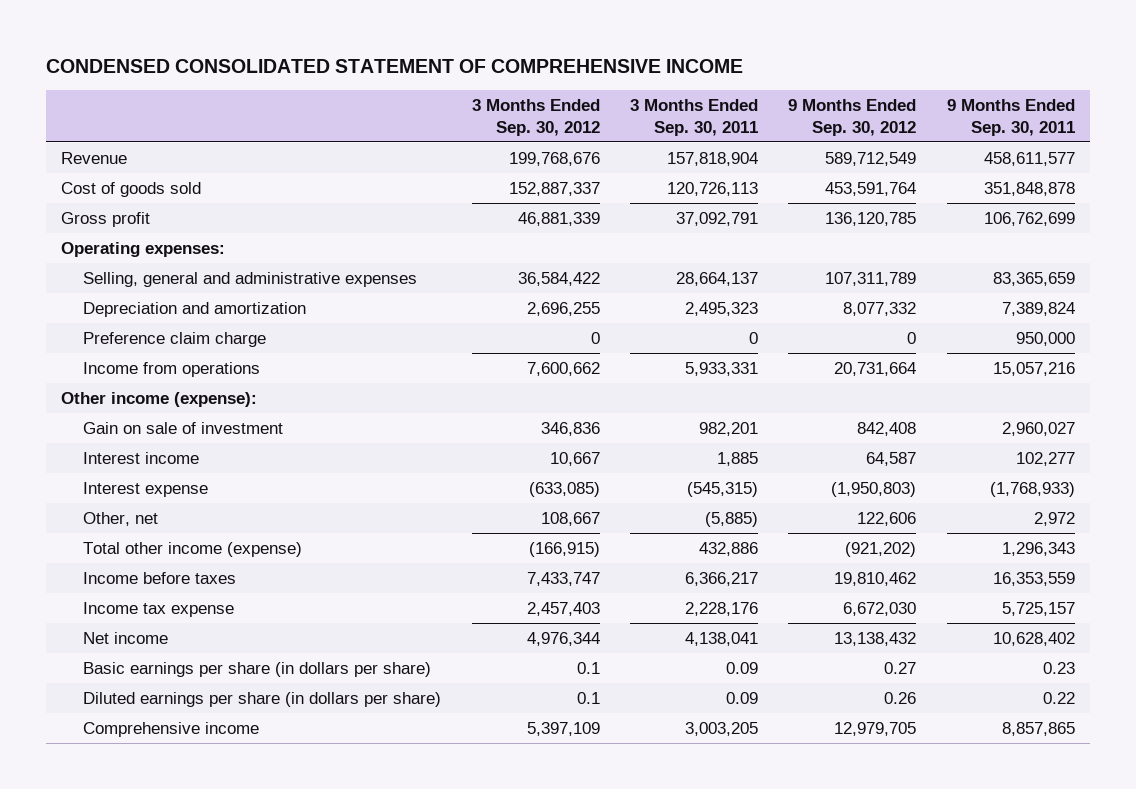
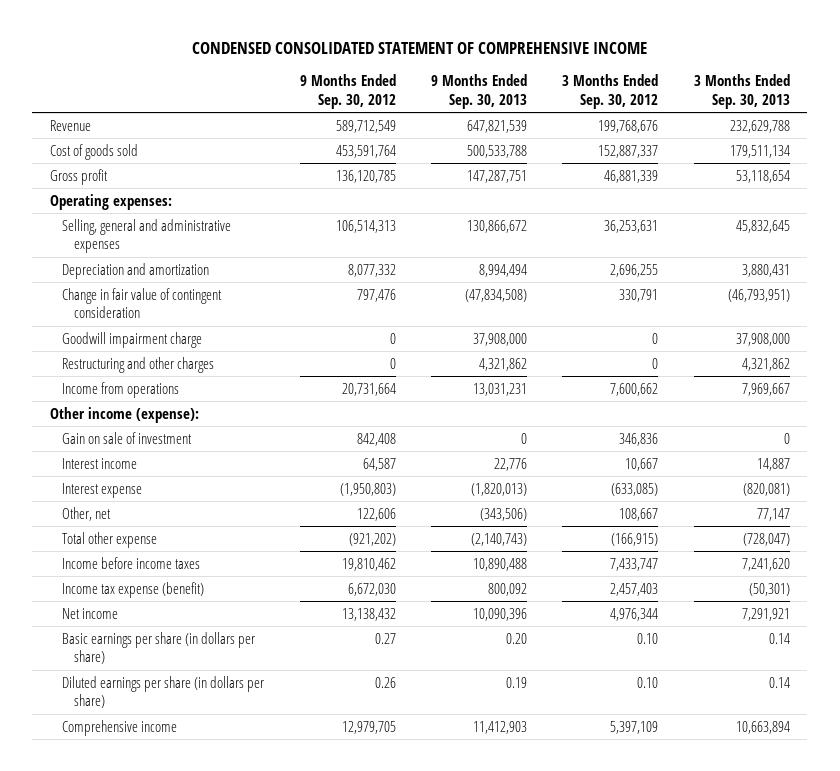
- | 3 Months Ended Sep. 30, 2012 | 3 Months Ended Sep. 30, 2011 | 9 Months Ended Sep. 30, 2012 | 9 Months Ended Sep. 30, 2011
+ | 9 Months Ended Sep. 30, 2012 | 9 Months Ended Sep. 30, 2013 | 3 Months Ended Sep. 30, 2012 | 3 Months Ended Sep. 30, 2013
- Selling, general and administrative expenses | 36,584,422 | 28,664,137 | 107,311,789 | 83,365,659
+ Selling, general and administrative expenses | 106,514,313 | 130,866,672 | 36,253,631 | 45,832,645
- Preference claim charge | 0 | 0 | 0 | 950,000
+ Change in fair value of contingent consideration | 797,476 | (47,834,508) | 330,791 | (46,793,951)
+ Goodwill impairment charge | 0 | 37,908,000 | 0 | 37,908,000
+ Restructuring and other charges | 0 | 4,321,862 | 0 | 4,321,862
- Total other income (expense) | (166,915) | 432,886 | (921,202) | 1,296,343
- Income before taxes | 7,433,747 | 6,366,217 | 19,810,462 | 16,353,559
- Income tax expense | 2,457,403 | 2,228,176 | 6,672,030 | 5,725,157
+ Total other expense | (921,202) | (2,140,743) | (166,915) | (728,047)
+ Income before income taxes | 19,810,462 | 10,890,488 | 7,433,747 | 7,241,620
+ Income tax expense (benefit) | 6,672,030 | 800,092 | 2,457,403 | (50,301)
- Basic earnings per share (in dollars per share) | 0.1 | 0.09 | 0.27 | 0.23
- Diluted earnings per share (in dollars per share) | 0.1 | 0.09 | 0.26 | 0.22
+ Basic earnings per share (in dollars per share) | 0.27 | 0.20 | 0.10 | 0.14
+ Diluted earnings per share (in dollars per share) | 0.26 | 0.19 | 0.10 | 0.14

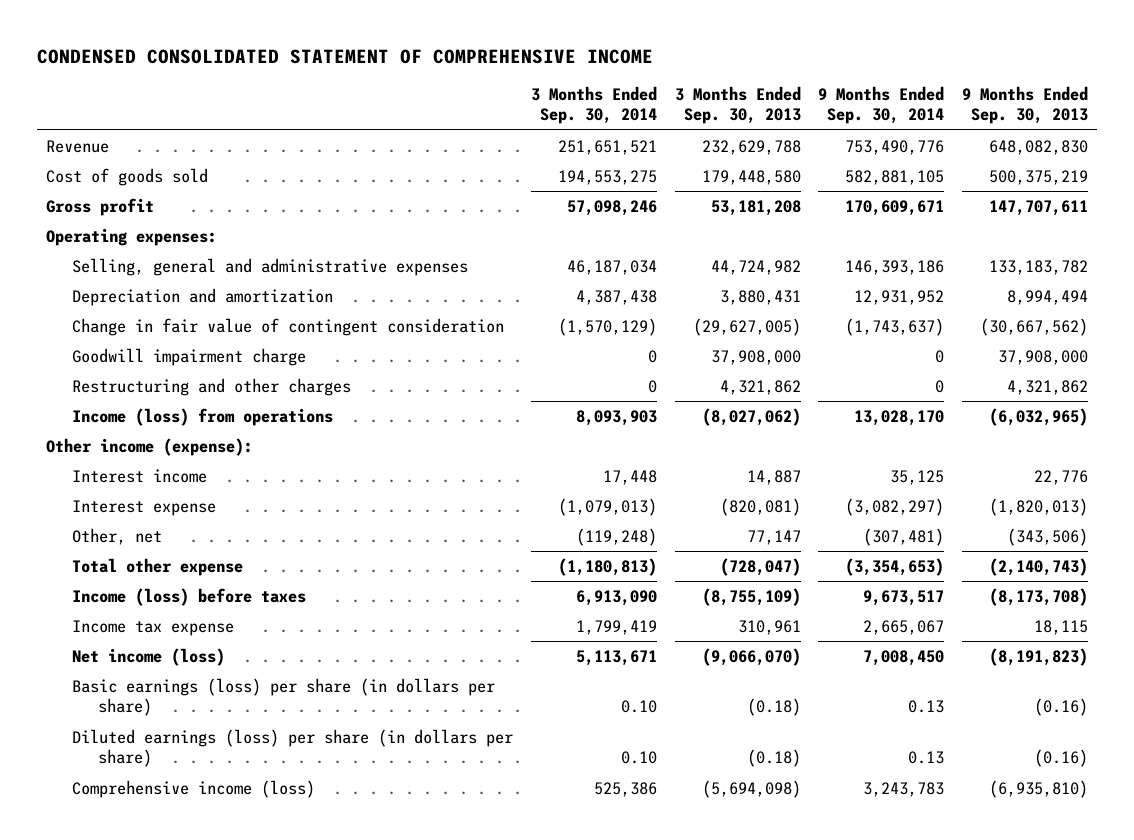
- | 9 Months Ended Sep. 30, 2012 | 9 Months Ended Sep. 30, 2013 | 3 Months Ended Sep. 30, 2012 | 3 Months Ended Sep. 30, 2013
+ | 3 Months Ended Sep. 30, 2014 | 3 Months Ended Sep. 30, 2013 | 9 Months Ended Sep. 30, 2014 | 9 Months Ended Sep. 30, 2013
- Revenue | 589,712,549 | 647,821,539 | 199,768,676 | 232,629,788
- Cost of goods sold | 453,591,764 | 500,533,788 | 152,887,337 | 179,511,134
- Gross profit | 136,120,785 | 147,287,751 | 46,881,339 | 53,118,654
+ Revenue | 251,651,521 | 232,629,788 | 753,490,776 | 648,082,830
+ Cost of goods sold | 194,553,275 | 179,448,580 | 582,881,105 | 500,375,219
+ Gross profit | 57,098,246 | 53,181,208 | 170,609,671 | 147,707,611
- Selling, general and administrative expenses | 106,514,313 | 130,866,672 | 36,253,631 | 45,832,645
+ Selling, general and administrative expenses | 46,187,034 | 44,724,982 | 146,393,186 | 133,183,782
- Change in fair value of contingent consideration | 797,476 | (47,834,508) | 330,791 | (46,793,951)
+ Change in fair value of contingent consideration | (1,570,129) | (29,627,005) | (1,743,637) | (30,667,562)
- Income from operations | 20,731,664 | 13,031,231 | 7,600,662 | 7,969,667
+ Income (loss) from operations | 8,093,903 | (8,027,062) | 13,028,170 | (6,032,965)
- Gain on sale of investment | 842,408 | 0 | 346,836 | 0
- Income before income taxes | 19,810,462 | 10,890,488 | 7,433,747 | 7,241,620
- Income tax expense (benefit) | 6,672,030 | 800,092 | 2,457,403 | (50,301)
- Net income | 13,138,432 | 10,090,396 | 4,976,344 | 7,291,921
- Basic earnings per share (in dollars per share) | 0.27 | 0.20 | 0.10 | 0.14
- Diluted earnings per share (in dollars per share) | 0.26 | 0.19 | 0.10 | 0.14
- Comprehensive income | 12,979,705 | 11,412,903 | 5,397,109 | 10,663,894
+ Income (loss) before taxes | 6,913,090 | (8,755,109) | 9,673,517 | (8,173,708)
+ Income tax expense | 1,799,419 | 310,961 | 2,665,067 | 18,115
+ Net income (loss) | 5,113,671 | (9,066,070) | 7,008,450 | (8,191,823)
+ Basic earnings (loss) per share (in dollars per share) | 0.10 | (0.18) | 0.13 | (0.16)
+ Diluted earnings (loss) per share (in dollars per share) | 0.10 | (0.18) | 0.13 | (0.16)
+ Comprehensive income (loss) | 525,386 | (5,694,098) | 3,243,783 | (6,935,810)

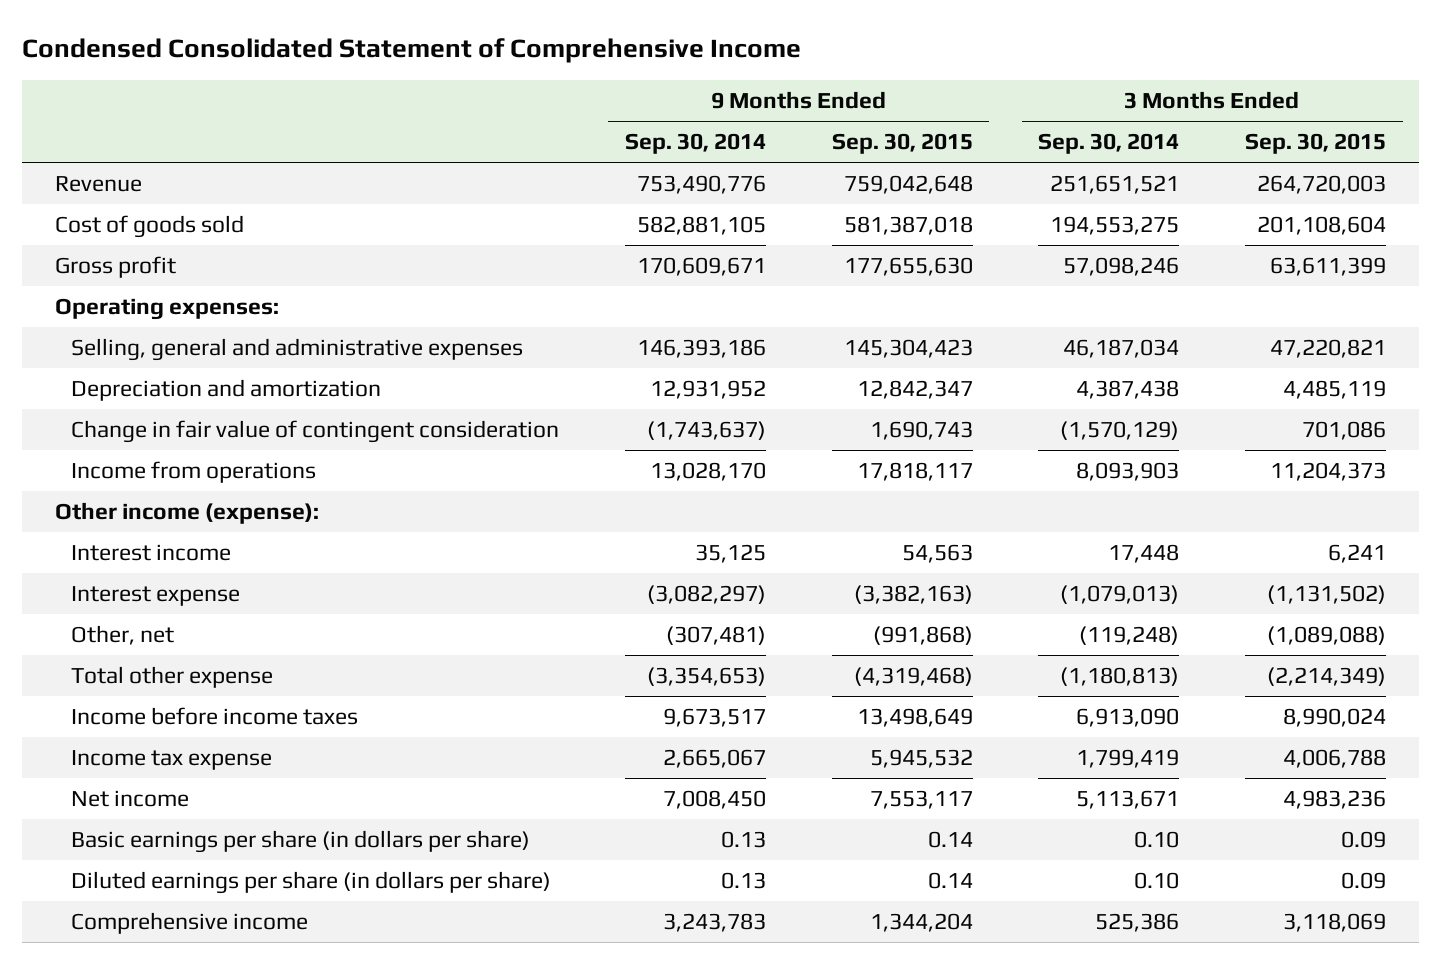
- CONDENSED CONSOLIDATED STATEMENT OF COMPREHENSIVE INCOME
+ Condensed Consolidated Statement of Comprehensive Income
- | 3 Months Ended Sep. 30, 2014 | 3 Months Ended Sep. 30, 2013 | 9 Months Ended Sep. 30, 2014 | 9 Months Ended Sep. 30, 2013
+ | 9 Months Ended Sep. 30, 2014 | 9 Months Ended Sep. 30, 2015 | 3 Months Ended Sep. 30, 2014 | 3 Months Ended Sep. 30, 2015
- Goodwill impairment charge | 0 | 37,908,000 | 0 | 37,908,000
- Restructuring and other charges | 0 | 4,321,862 | 0 | 4,321,862
- Income (loss) from operations | 8,093,903 | (8,027,062) | 13,028,170 | (6,032,965)
+ Income from operations | 13,028,170 | 17,818,117 | 8,093,903 | 11,204,373
- Income (loss) before taxes | 6,913,090 | (8,755,109) | 9,673,517 | (8,173,708)
+ Income before income taxes | 9,673,517 | 13,498,649 | 6,913,090 | 8,990,024
- Net income (loss) | 5,113,671 | (9,066,070) | 7,008,450 | (8,191,823)
- Basic earnings (loss) per share (in dollars per share) | 0.10 | (0.18) | 0.13 | (0.16)
- Diluted earnings (loss) per share (in dollars per share) | 0.10 | (0.18) | 0.13 | (0.16)
- Comprehensive income (loss) | 525,386 | (5,694,098) | 3,243,783 | (6,935,810)
+ Net income | 7,008,450 | 7,553,117 | 5,113,671 | 4,983,236
+ Basic earnings per share (in dollars per share) | 0.13 | 0.14 | 0.10 | 0.09
+ Diluted earnings per share (in dollars per share) | 0.13 | 0.14 | 0.10 | 0.09
+ Comprehensive income | 3,243,783 | 1,344,204 | 525,386 | 3,118,069

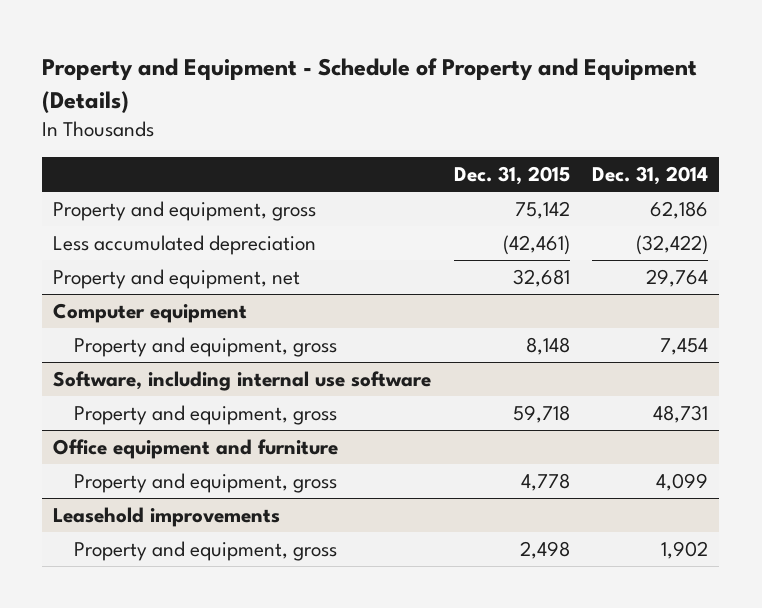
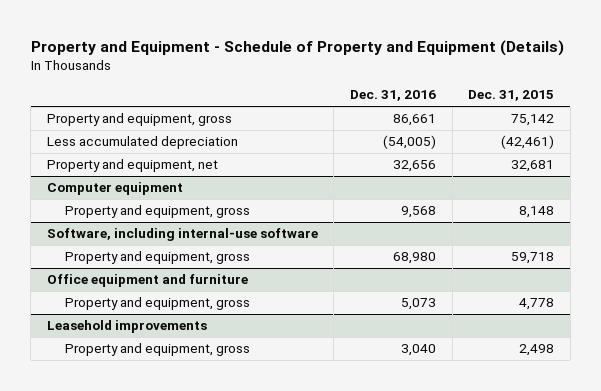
- | Dec. 31, 2015 | Dec. 31, 2014
+ | Dec. 31, 2016 | Dec. 31, 2015
- Software, including internal use software
+ Software, including internal-use software

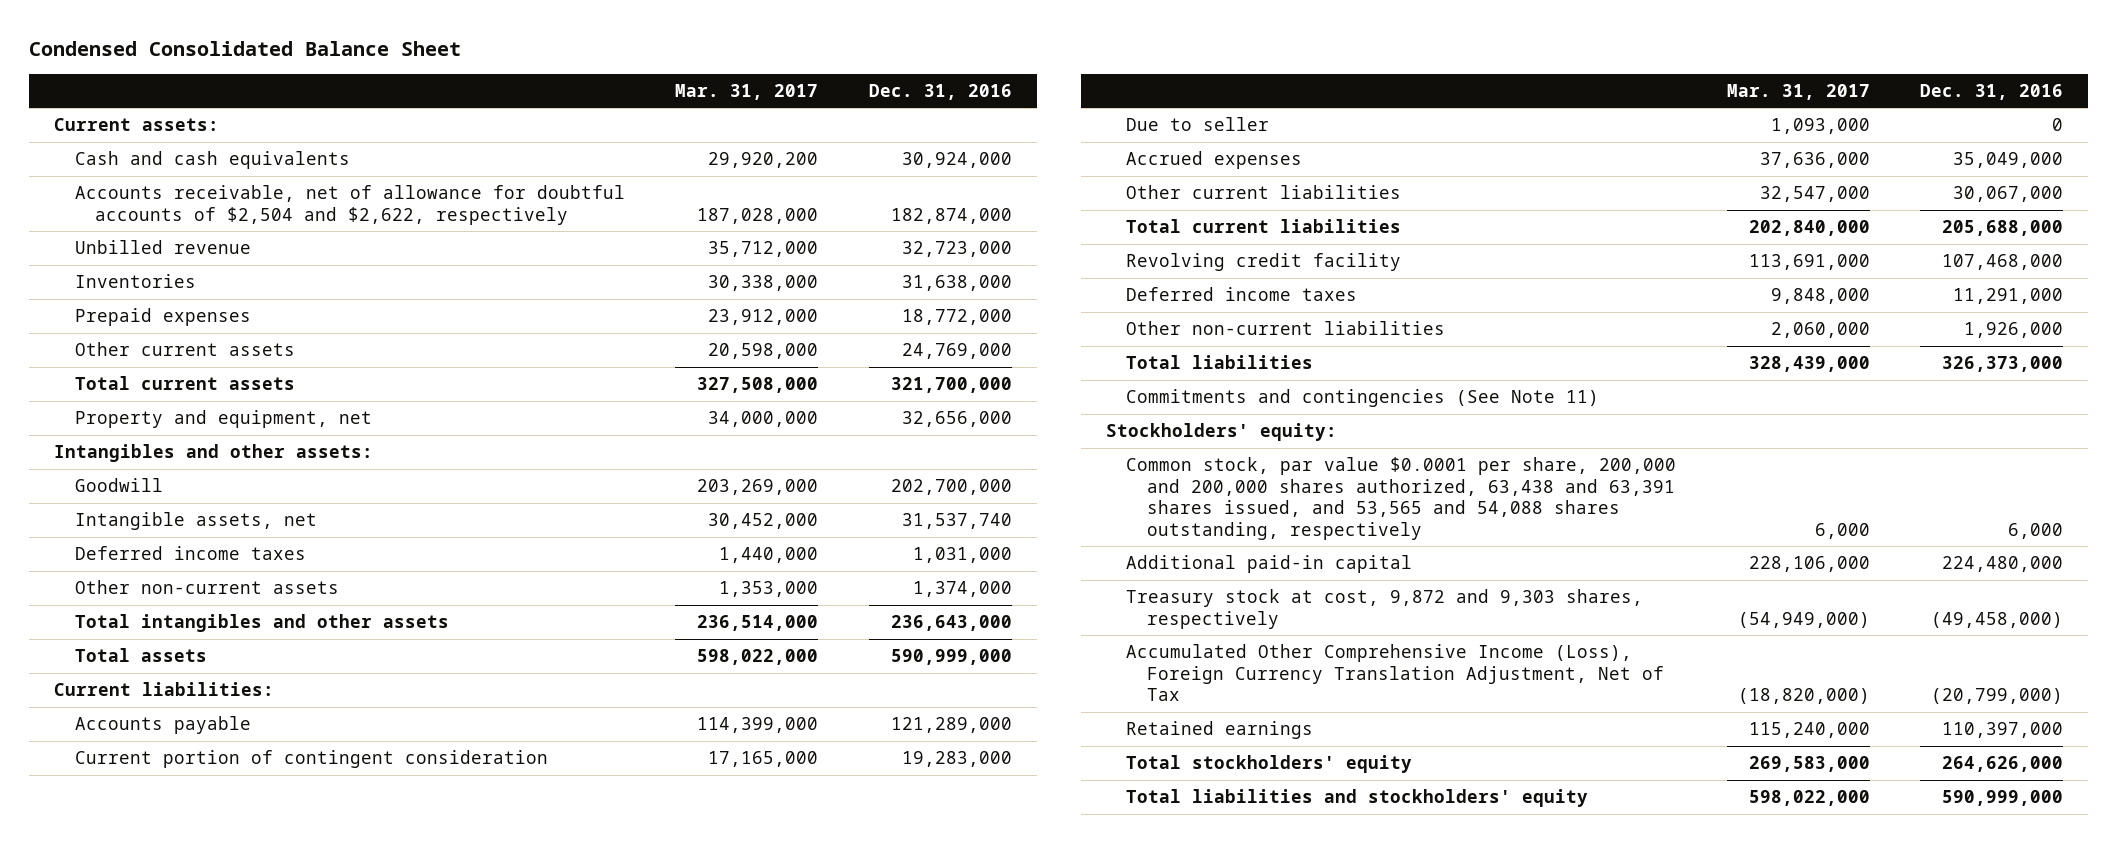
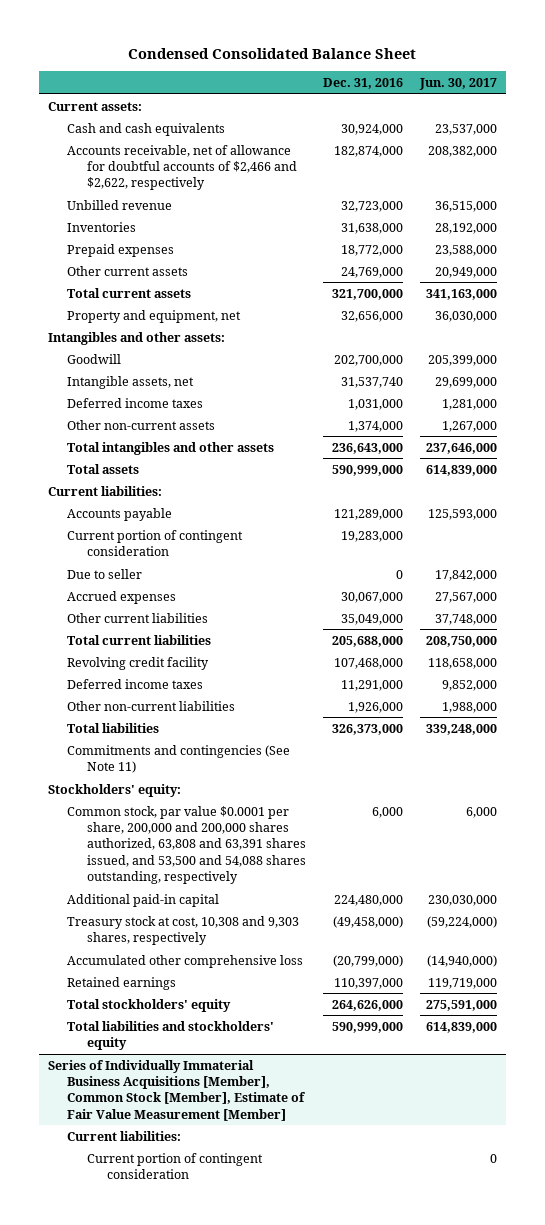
- | Mar. 31, 2017 | Dec. 31, 2016
+ | Dec. 31, 2016 | Jun. 30, 2017
- Accounts receivable, net of allowance for doubtful accounts of $2,504 and $2,622, respectively | 187,028,000 | 182,874,000
+ Accounts receivable, net of allowance for doubtful accounts of $2,466 and $2,622, respectively | 182,874,000 | 208,382,000
- Accrued expenses | 37,636,000 | 35,049,000
- Other current liabilities | 32,547,000 | 30,067,000
+ Accrued expenses | 30,067,000 | 27,567,000
+ Other current liabilities | 35,049,000 | 37,748,000
- Common stock, par value $0.0001 per share, 200,000 and 200,000 shares authorized, 63,438 and 63,391 shares issued, and 53,565 and 54,088 shares outstanding, respectively | 6,000 | 6,000
+ Common stock, par value $0.0001 per share, 200,000 and 200,000 shares authorized, 63,808 and 63,391 shares issued, and 53,500 and 54,088 shares outstanding, respectively | 6,000 | 6,000
- Treasury stock at cost, 9,872 and 9,303 shares, respectively | (54,949,000) | (49,458,000)
- Accumulated Other Comprehensive Income (Loss), Foreign Currency Translation Adjustment, Net of Tax | (18,820,000) | (20,799,000)
+ Treasury stock at cost, 10,308 and 9,303 shares, respectively | (49,458,000) | (59,224,000)
+ Accumulated other comprehensive loss | (20,799,000) | (14,940,000)
+ Series of Individually Immaterial Business Acquisitions [Member], Common Stock [Member], Estimate of Fair Value Measurement [Member]
+ Current liabilities:
+ Current portion of contingent consideration | | 0

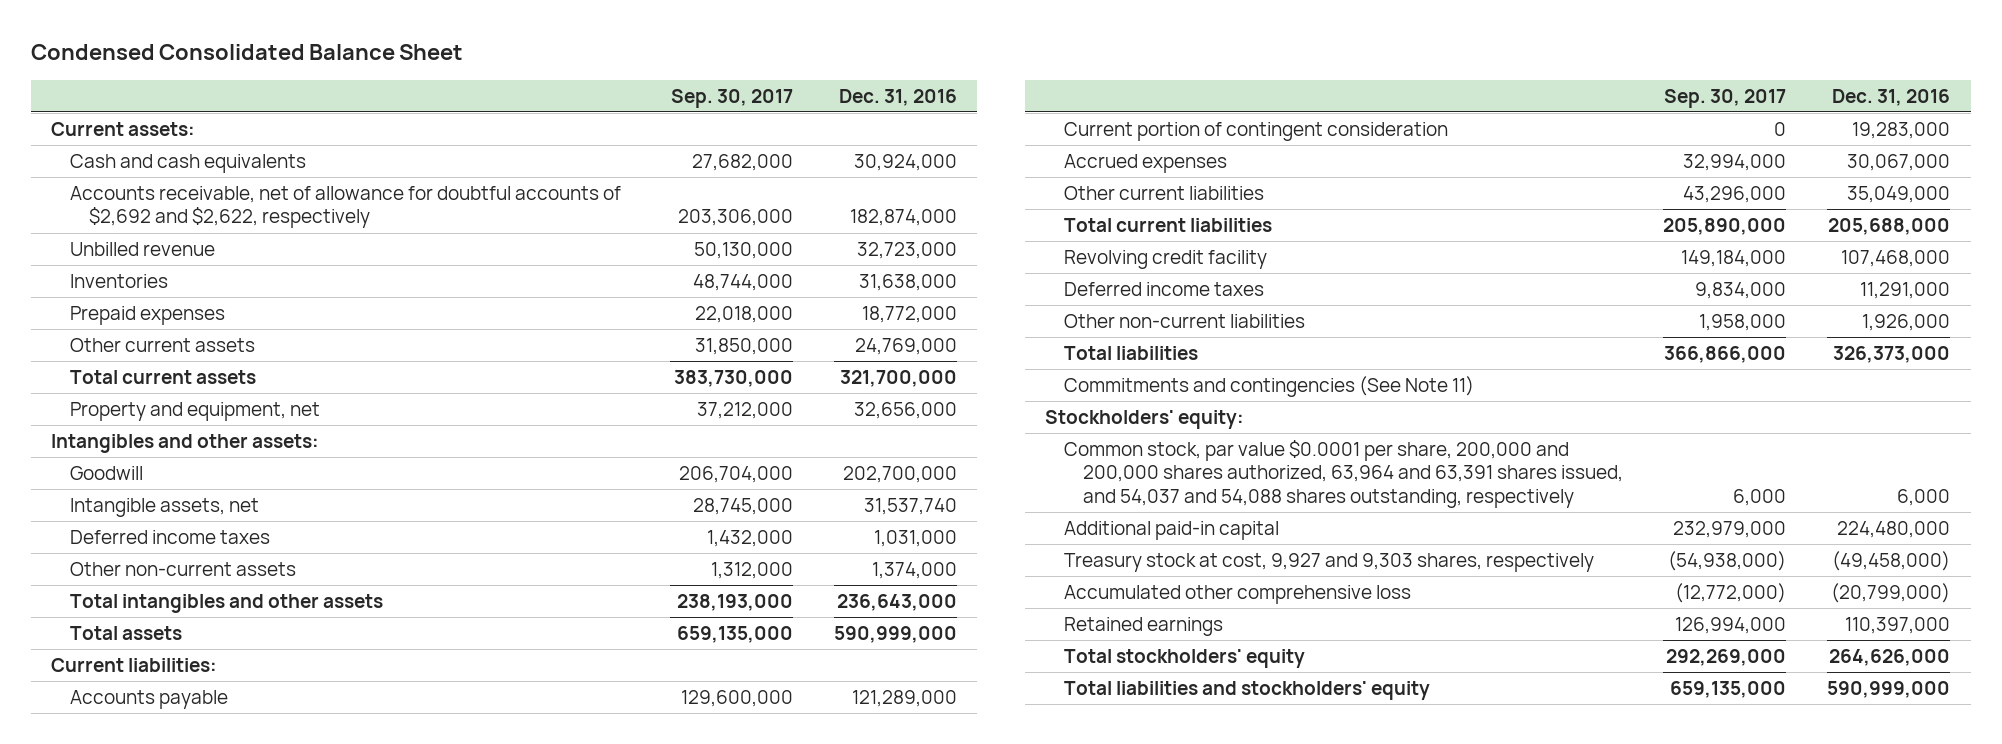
- | Dec. 31, 2016 | Jun. 30, 2017
+ | Sep. 30, 2017 | Dec. 31, 2016
- Accounts receivable, net of allowance for doubtful accounts of $2,466 and $2,622, respectively | 182,874,000 | 208,382,000
+ Accounts receivable, net of allowance for doubtful accounts of $2,692 and $2,622, respectively | 203,306,000 | 182,874,000
- Due to seller | 0 | 17,842,000
- Common stock, par value $0.0001 per share, 200,000 and 200,000 shares authorized, 63,808 and 63,391 shares issued, and 53,500 and 54,088 shares outstanding, respectively | 6,000 | 6,000
+ Common stock, par value $0.0001 per share, 200,000 and 200,000 shares authorized, 63,964 and 63,391 shares issued, and 54,037 and 54,088 shares outstanding, respectively | 6,000 | 6,000
- Treasury stock at cost, 10,308 and 9,303 shares, respectively | (49,458,000) | (59,224,000)
+ Treasury stock at cost, 9,927 and 9,303 shares, respectively | (54,938,000) | (49,458,000)
- Series of Individually Immaterial Business Acquisitions [Member], Common Stock [Member], Estimate of Fair Value Measurement [Member]
- Current liabilities:
- Current portion of contingent consideration | | 0

